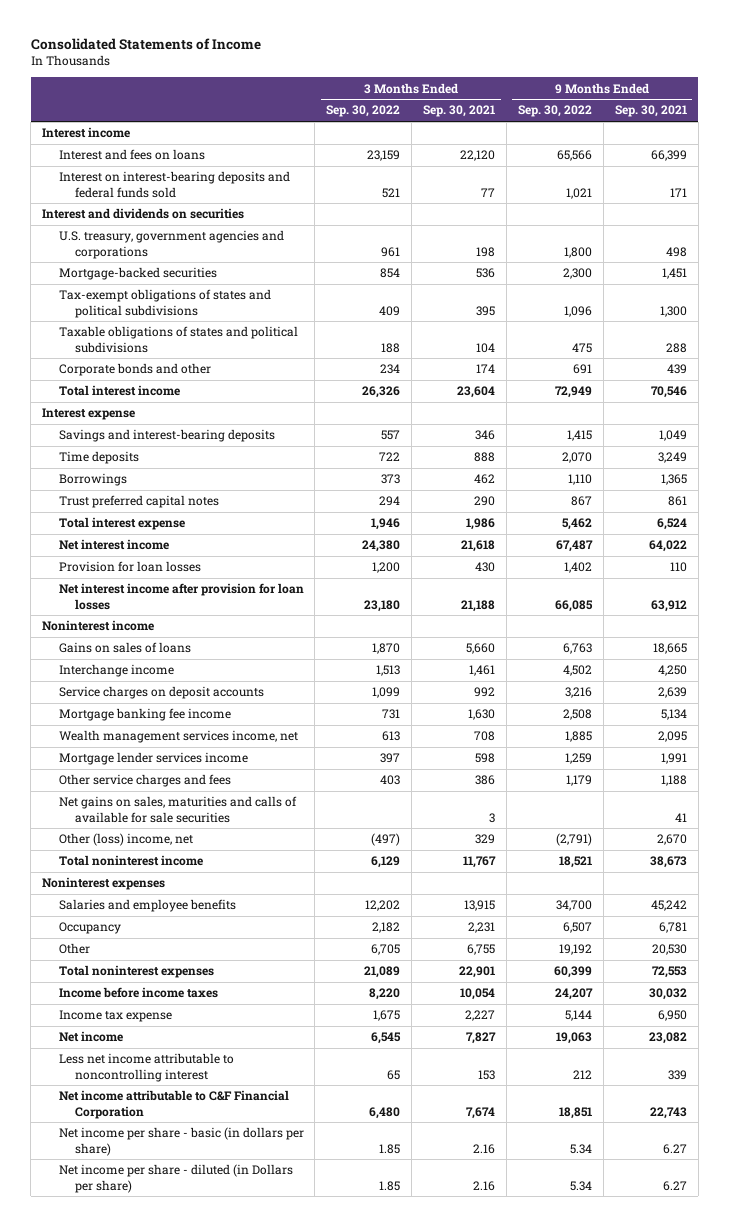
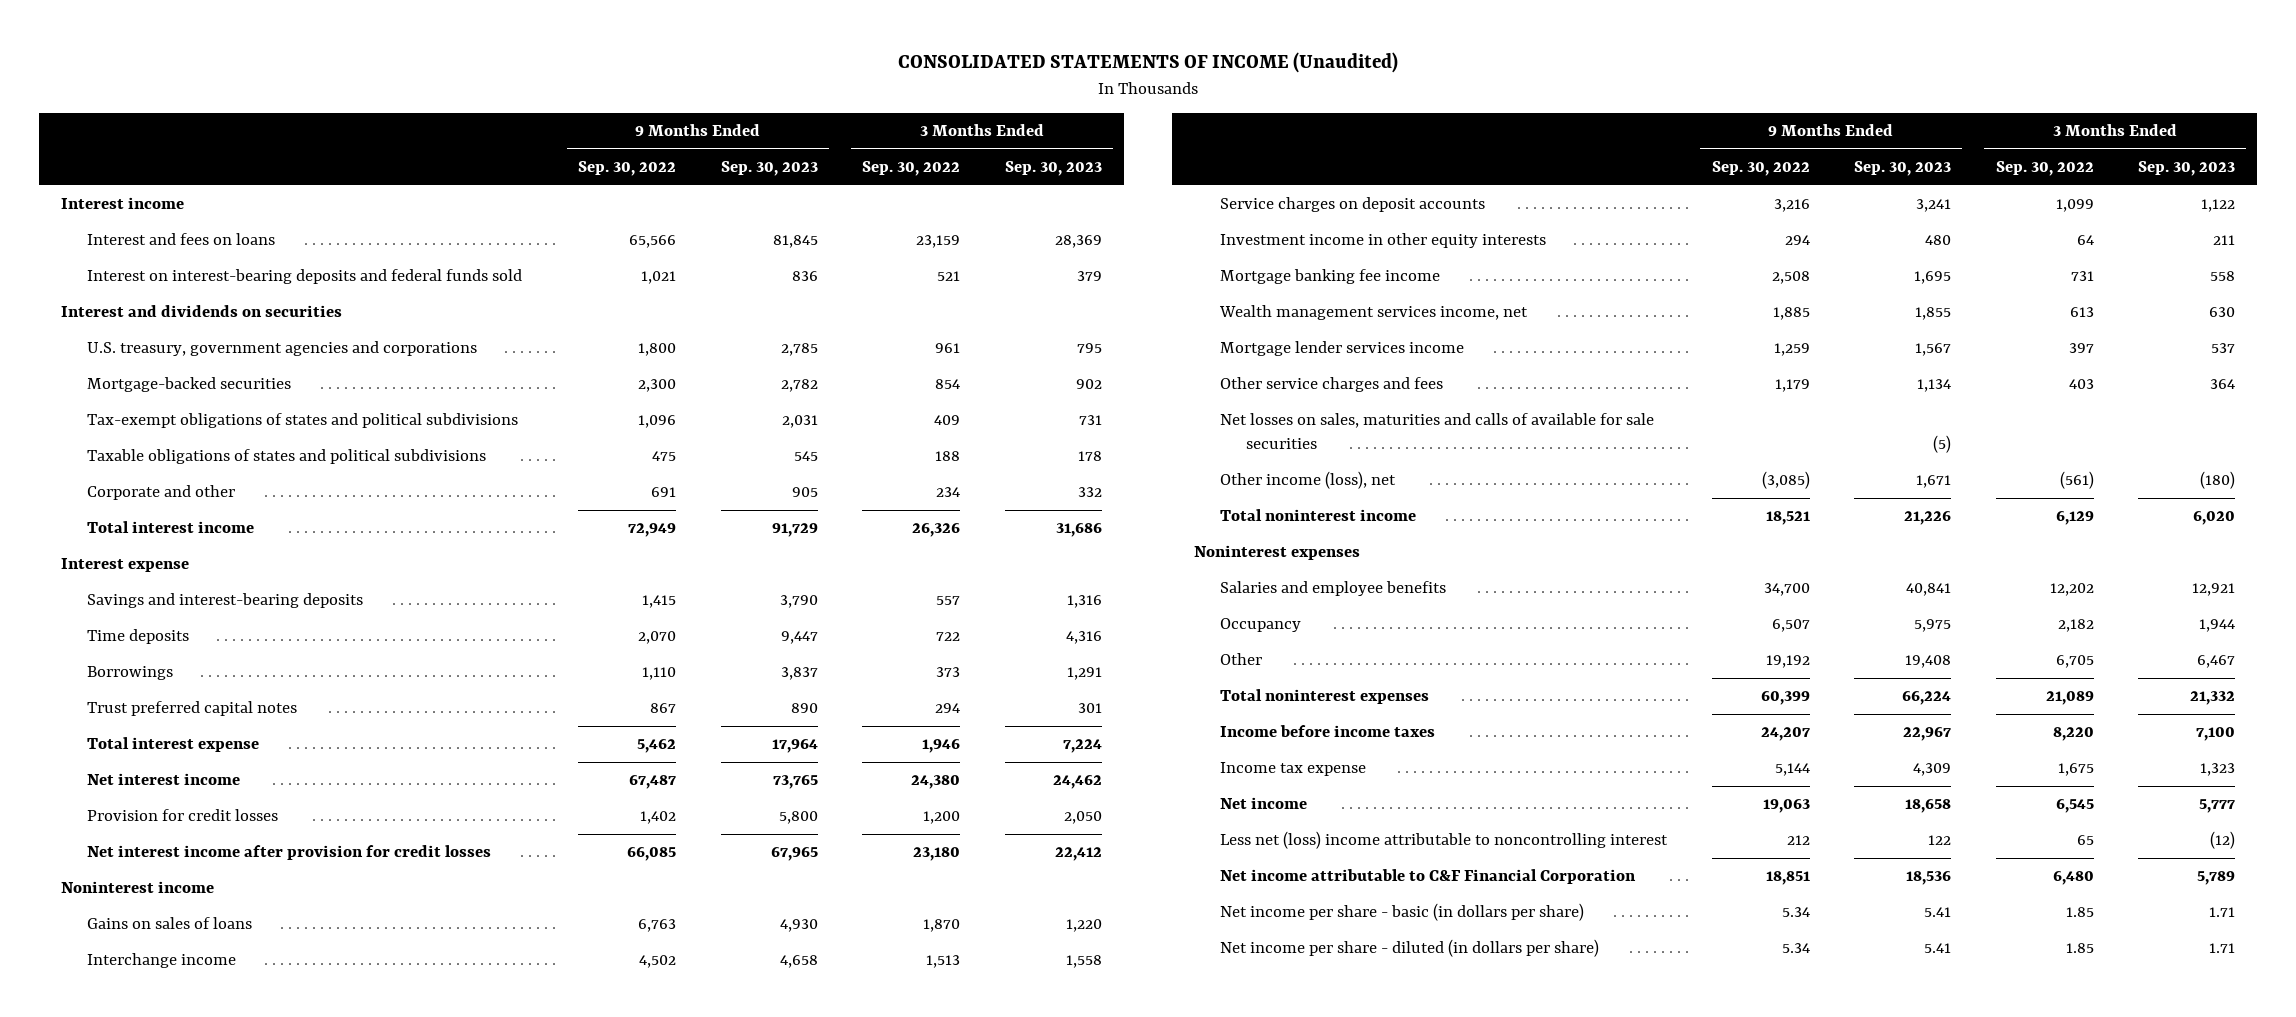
- Consolidated Statements of Income
+ CONSOLIDATED STATEMENTS OF INCOME (Unaudited)
- | 3 Months Ended Sep. 30, 2022 | 3 Months Ended Sep. 30, 2021 | 9 Months Ended Sep. 30, 2022 | 9 Months Ended Sep. 30, 2021
+ | 9 Months Ended Sep. 30, 2022 | 9 Months Ended Sep. 30, 2023 | 3 Months Ended Sep. 30, 2022 | 3 Months Ended Sep. 30, 2023
- Corporate bonds and other | 234 | 174 | 691 | 439
+ Corporate and other | 691 | 905 | 234 | 332
- Provision for loan losses | 1,200 | 430 | 1,402 | 110
- Net interest income after provision for loan losses | 23,180 | 21,188 | 66,085 | 63,912
+ Provision for credit losses | 1,402 | 5,800 | 1,200 | 2,050
+ Net interest income after provision for credit losses | 66,085 | 67,965 | 23,180 | 22,412
+ Investment income in other equity interests | 294 | 480 | 64 | 211
- Net gains on sales, maturities and calls of available for sale securities | | 3 | | 41
- Other (loss) income, net | (497) | 329 | (2,791) | 2,670
+ Net losses on sales, maturities and calls of available for sale securities | | (5) | |
+ Other income (loss), net | (3,085) | 1,671 | (561) | (180)
- Less net income attributable to noncontrolling interest | 65 | 153 | 212 | 339
+ Less net (loss) income attributable to noncontrolling interest | 212 | 122 | 65 | (12)
- Net income per share - diluted (in Dollars per share) | 1.85 | 2.16 | 5.34 | 6.27
+ Net income per share - diluted (in dollars per share) | 5.34 | 5.41 | 1.85 | 1.71

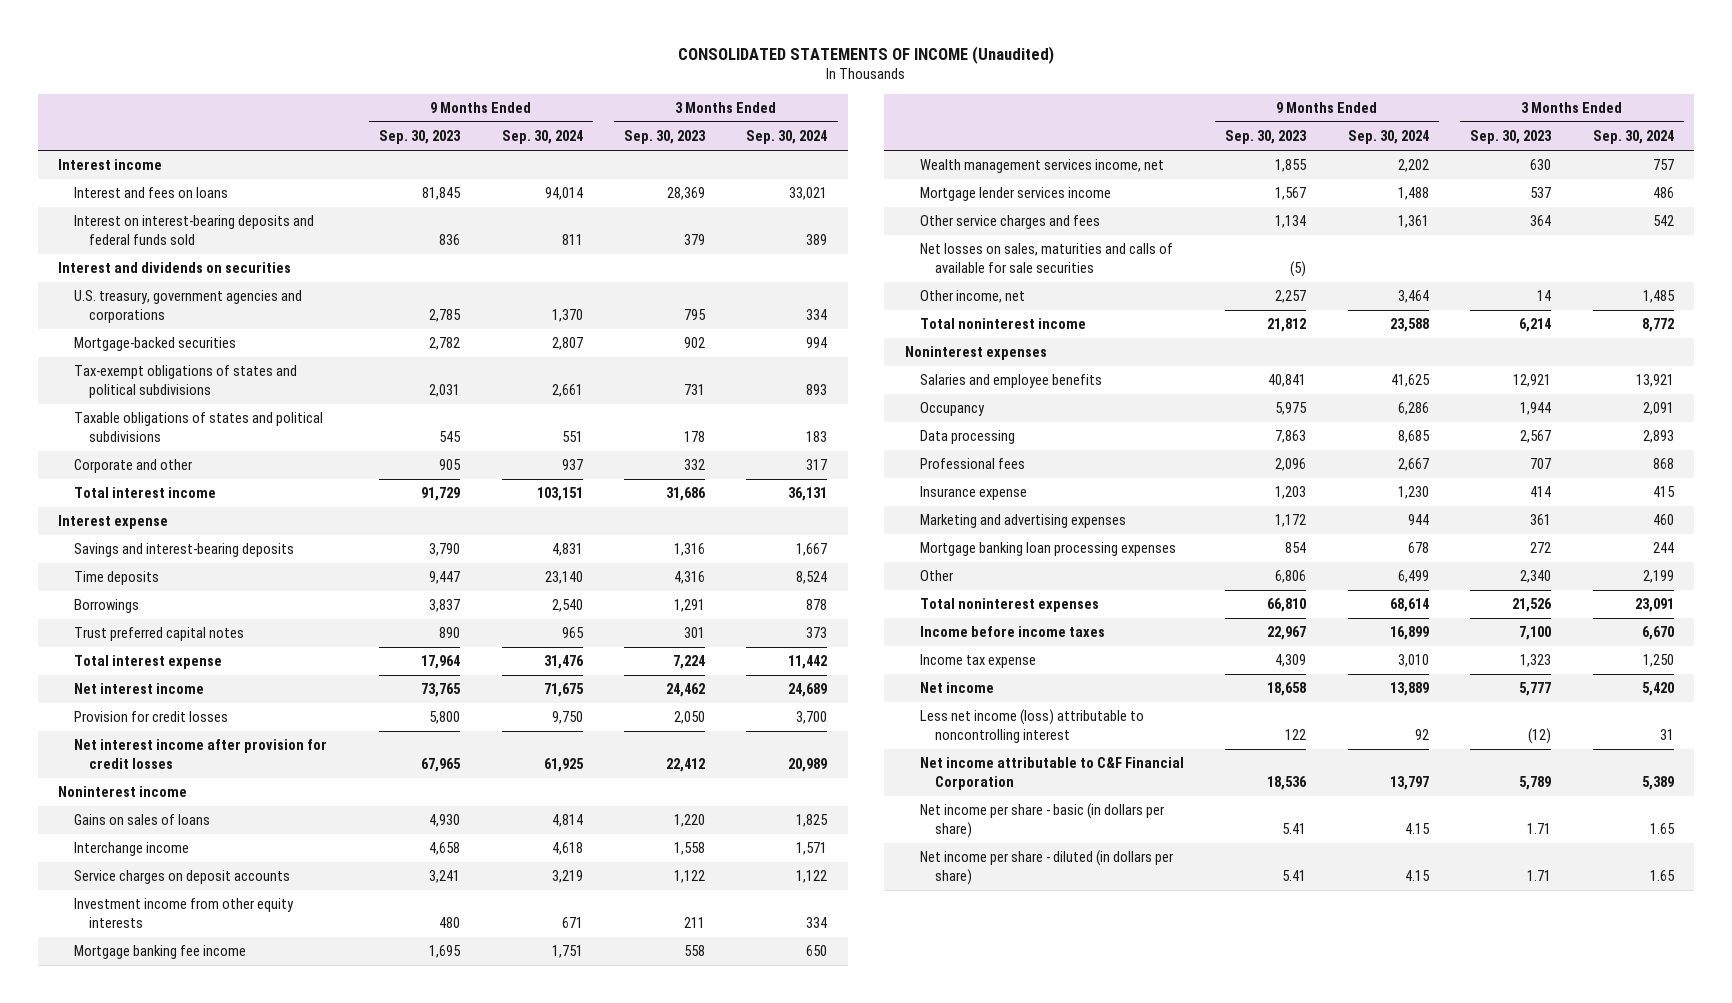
- | 9 Months Ended Sep. 30, 2022 | 9 Months Ended Sep. 30, 2023 | 3 Months Ended Sep. 30, 2022 | 3 Months Ended Sep. 30, 2023
+ | 9 Months Ended Sep. 30, 2023 | 9 Months Ended Sep. 30, 2024 | 3 Months Ended Sep. 30, 2023 | 3 Months Ended Sep. 30, 2024
- Investment income in other equity interests | 294 | 480 | 64 | 211
+ Investment income from other equity interests | 480 | 671 | 211 | 334
- Other income (loss), net | (3,085) | 1,671 | (561) | (180)
- Total noninterest income | 18,521 | 21,226 | 6,129 | 6,020
+ Other income, net | 2,257 | 3,464 | 14 | 1,485
+ Total noninterest income | 21,812 | 23,588 | 6,214 | 8,772
- Other | 19,192 | 19,408 | 6,705 | 6,467
- Total noninterest expenses | 60,399 | 66,224 | 21,089 | 21,332
+ Data processing | 7,863 | 8,685 | 2,567 | 2,893
+ Professional fees | 2,096 | 2,667 | 707 | 868
+ Insurance expense | 1,203 | 1,230 | 414 | 415
+ Marketing and advertising expenses | 1,172 | 944 | 361 | 460
+ Mortgage banking loan processing expenses | 854 | 678 | 272 | 244
+ Other | 6,806 | 6,499 | 2,340 | 2,199
+ Total noninterest expenses | 66,810 | 68,614 | 21,526 | 23,091
- Less net (loss) income attributable to noncontrolling interest | 212 | 122 | 65 | (12)
+ Less net income (loss) attributable to noncontrolling interest | 122 | 92 | (12) | 31

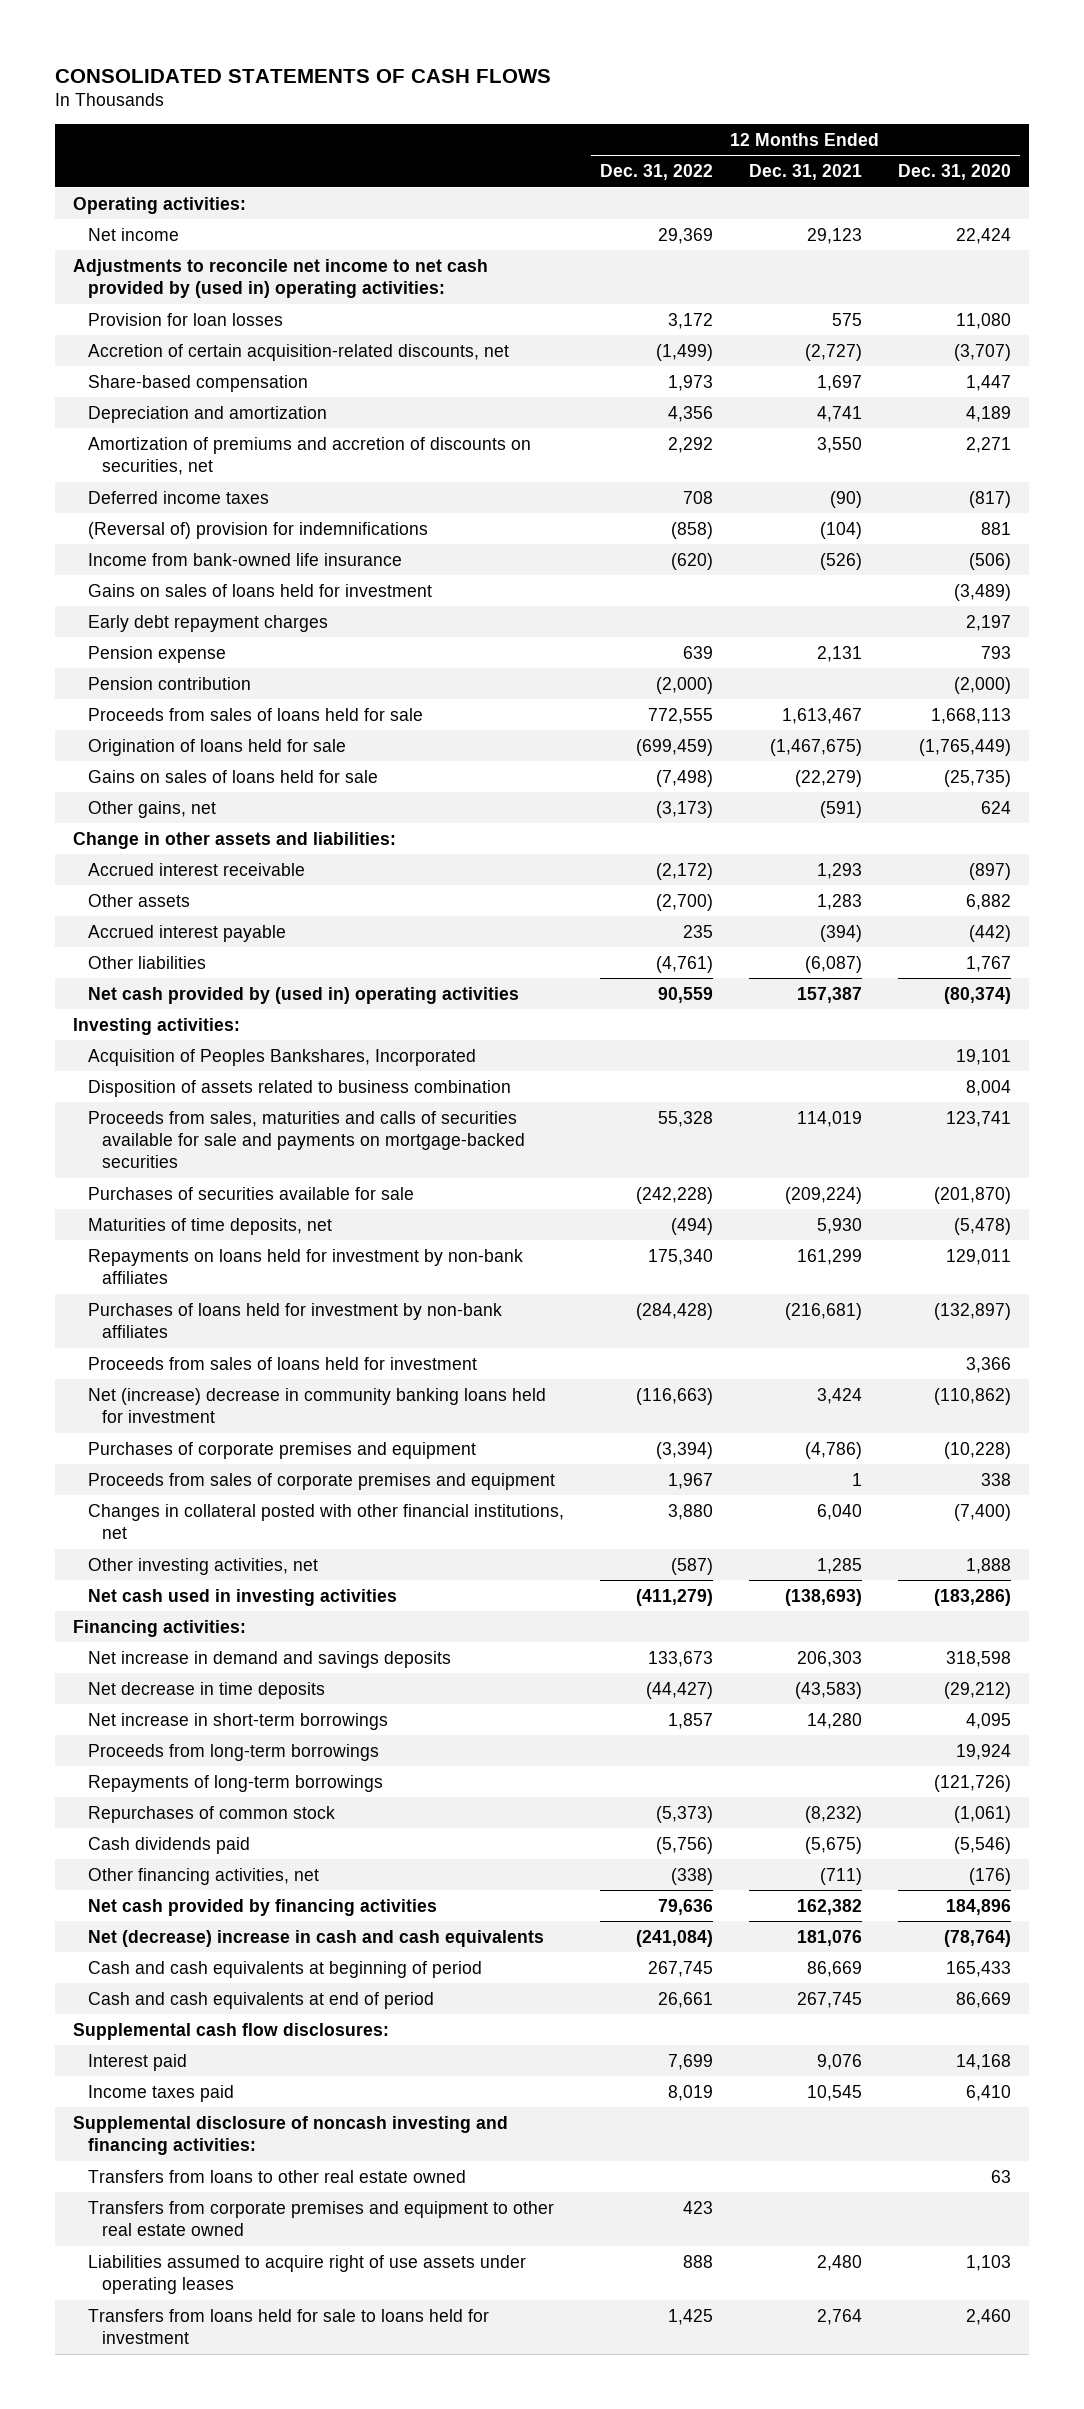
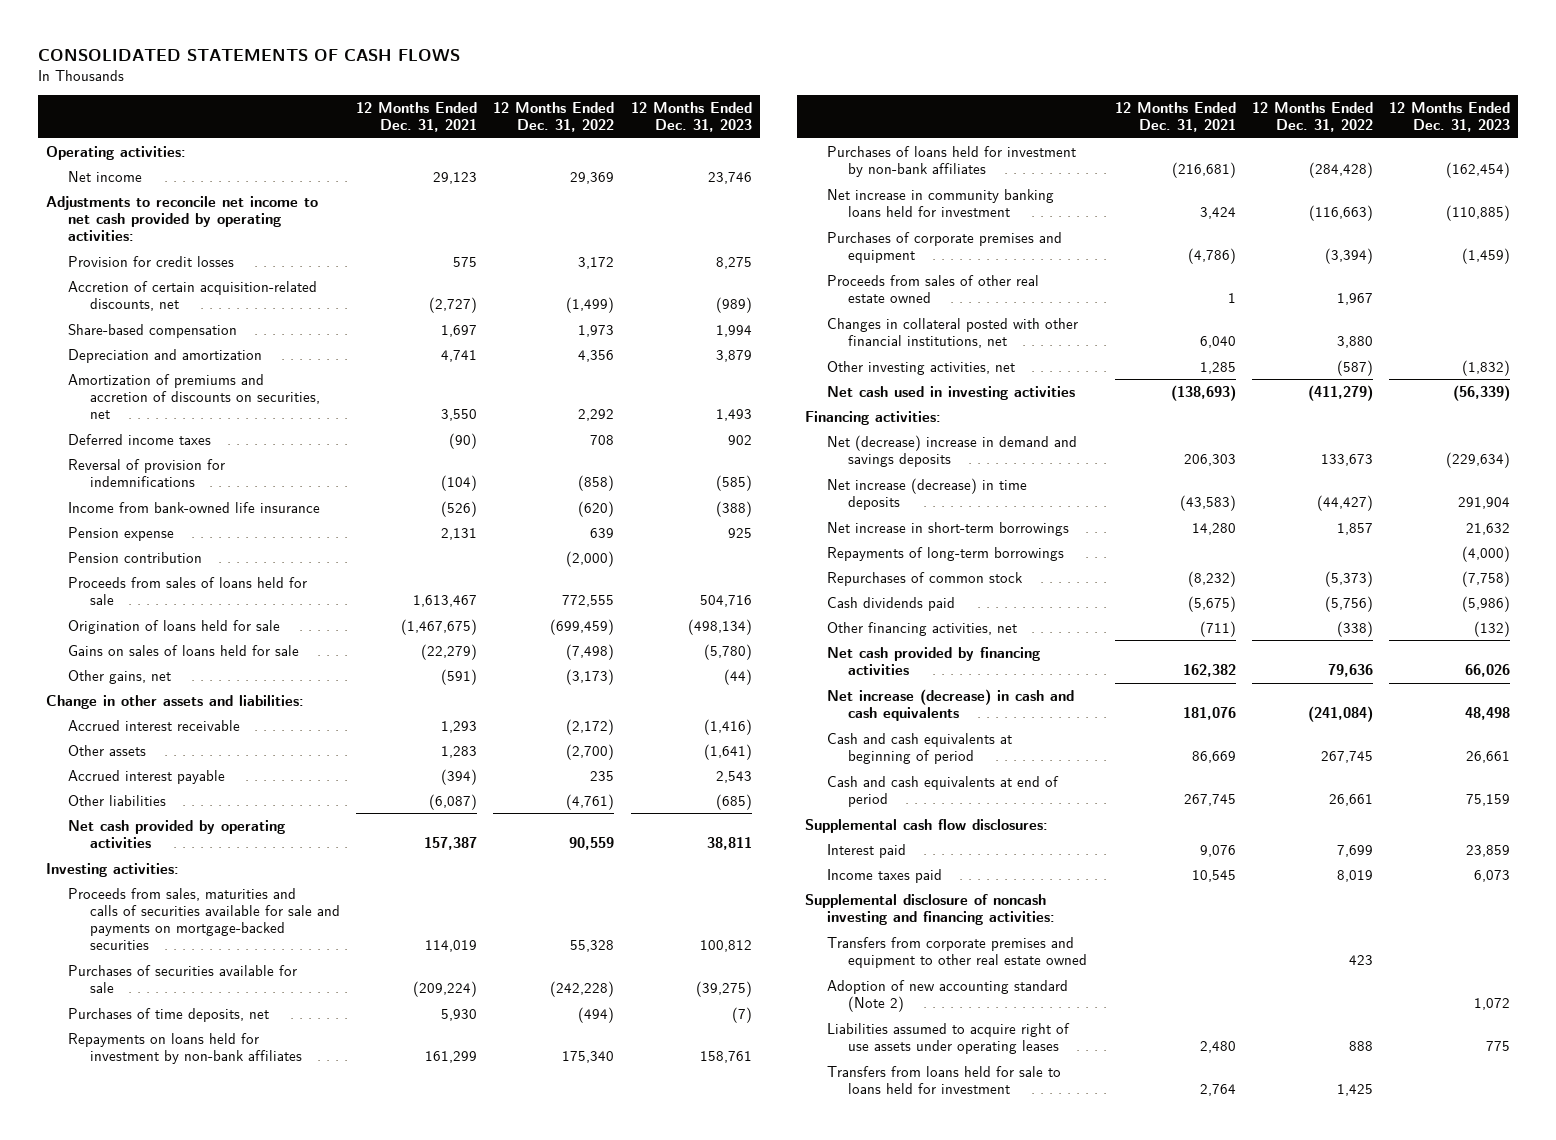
- | 12 Months Ended Dec. 31, 2022 | 12 Months Ended Dec. 31, 2021 | 12 Months Ended Dec. 31, 2020
+ | 12 Months Ended Dec. 31, 2021 | 12 Months Ended Dec. 31, 2022 | 12 Months Ended Dec. 31, 2023
- Adjustments to reconcile net income to net cash provided by (used in) operating activities:
- Provision for loan losses | 3,172 | 575 | 11,080
+ Adjustments to reconcile net income to net cash provided by operating activities:
+ Provision for credit losses | 575 | 3,172 | 8,275
- (Reversal of) provision for indemnifications | (858) | (104) | 881
+ Reversal of provision for indemnifications | (104) | (858) | (585)
- Gains on sales of loans held for investment | | | (3,489)
- Early debt repayment charges | | | 2,197
- Net cash provided by (used in) operating activities | 90,559 | 157,387 | (80,374)
+ Net cash provided by operating activities | 157,387 | 90,559 | 38,811
- Acquisition of Peoples Bankshares, Incorporated | | | 19,101
- Disposition of assets related to business combination | | | 8,004
- Maturities of time deposits, net | (494) | 5,930 | (5,478)
+ Purchases of time deposits, net | 5,930 | (494) | (7)
- Proceeds from sales of loans held for investment | | | 3,366
- Net (increase) decrease in community banking loans held for investment | (116,663) | 3,424 | (110,862)
+ Net increase in community banking loans held for investment | 3,424 | (116,663) | (110,885)
- Proceeds from sales of corporate premises and equipment | 1,967 | 1 | 338
+ Proceeds from sales of other real estate owned | 1 | 1,967 |
- Net increase in demand and savings deposits | 133,673 | 206,303 | 318,598
- Net decrease in time deposits | (44,427) | (43,583) | (29,212)
+ Net (decrease) increase in demand and savings deposits | 206,303 | 133,673 | (229,634)
+ Net increase (decrease) in time deposits | (43,583) | (44,427) | 291,904
- Proceeds from long-term borrowings | | | 19,924
- Net (decrease) increase in cash and cash equivalents | (241,084) | 181,076 | (78,764)
+ Net increase (decrease) in cash and cash equivalents | 181,076 | (241,084) | 48,498
- Transfers from loans to other real estate owned | | | 63
+ Adoption of new accounting standard (Note 2) | | | 1,072

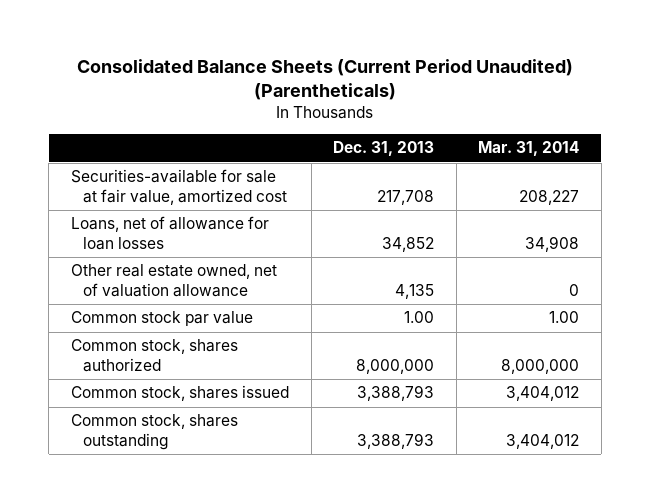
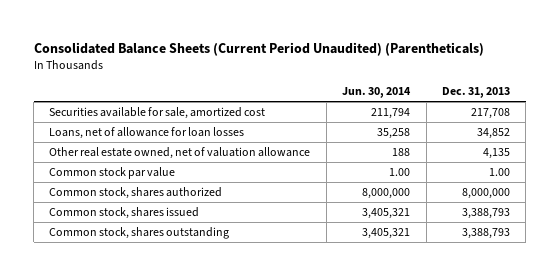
- | Dec. 31, 2013 | Mar. 31, 2014
+ | Jun. 30, 2014 | Dec. 31, 2013
- Securities-available for sale at fair value, amortized cost | 217,708 | 208,227
+ Securities available for sale, amortized cost | 211,794 | 217,708

